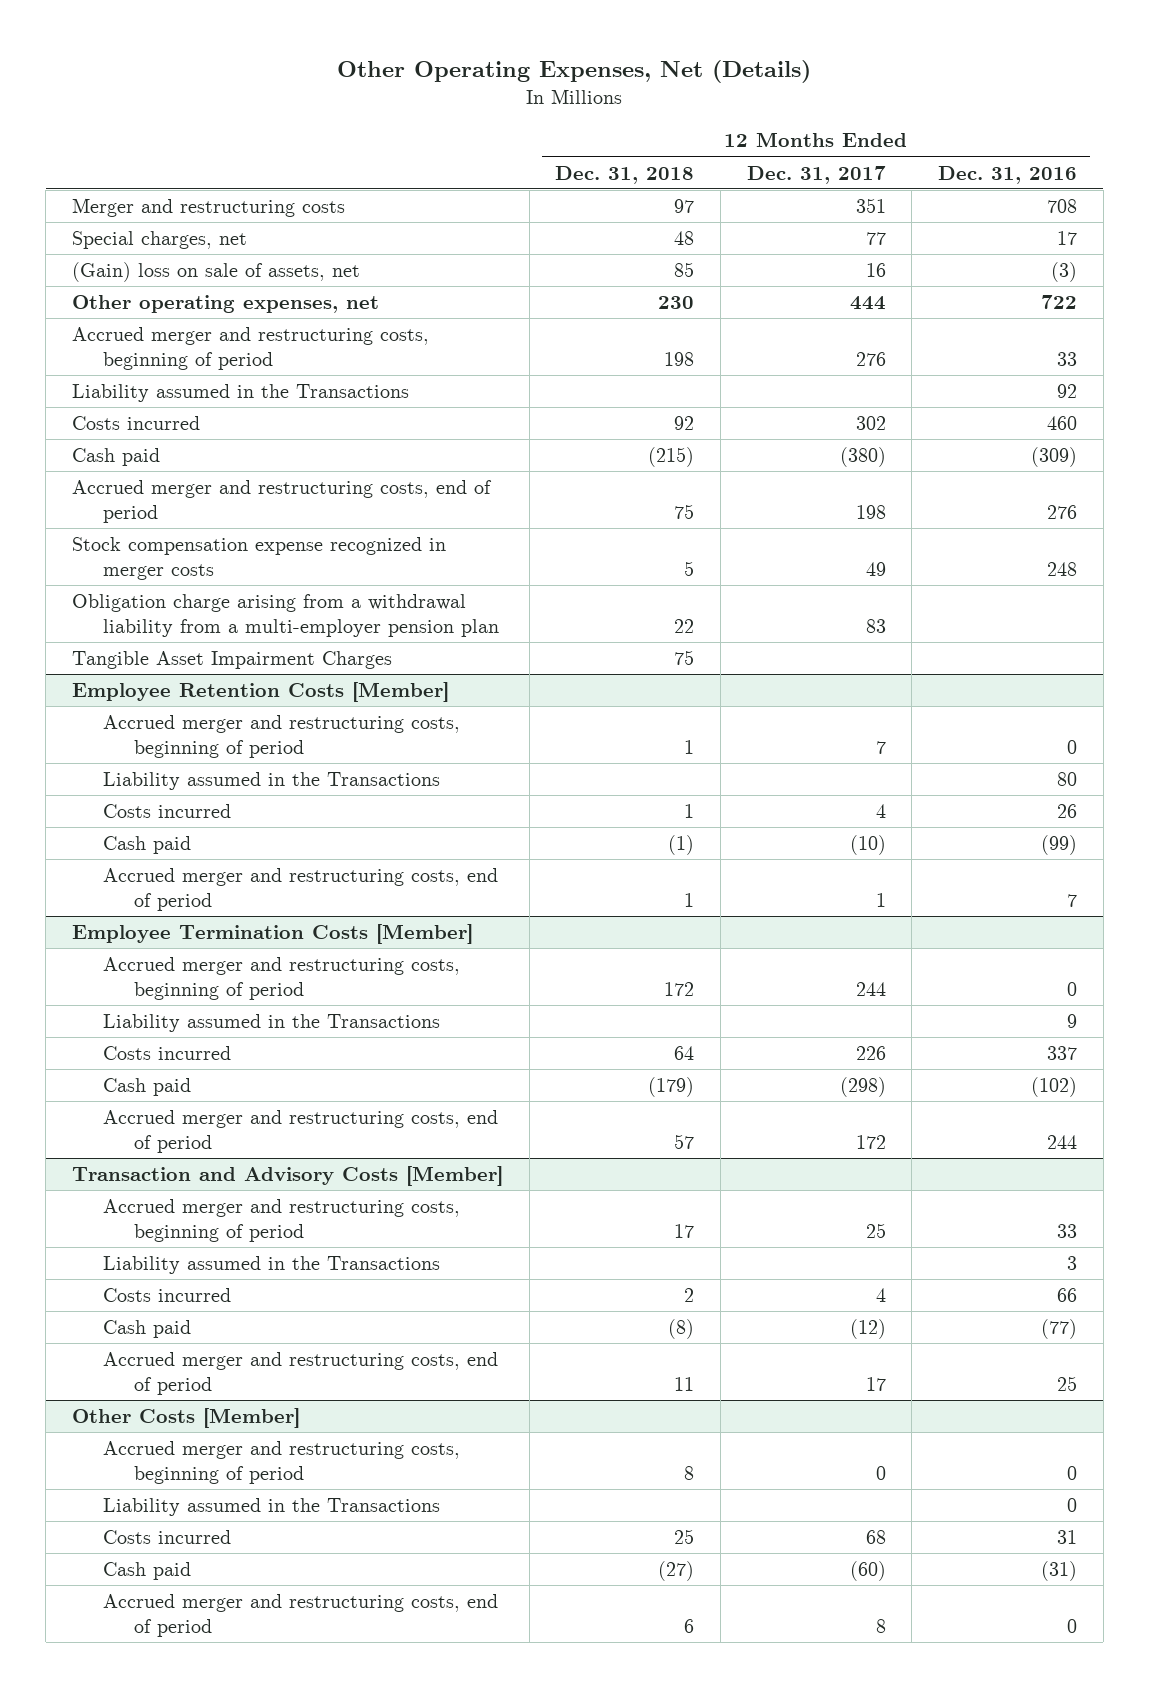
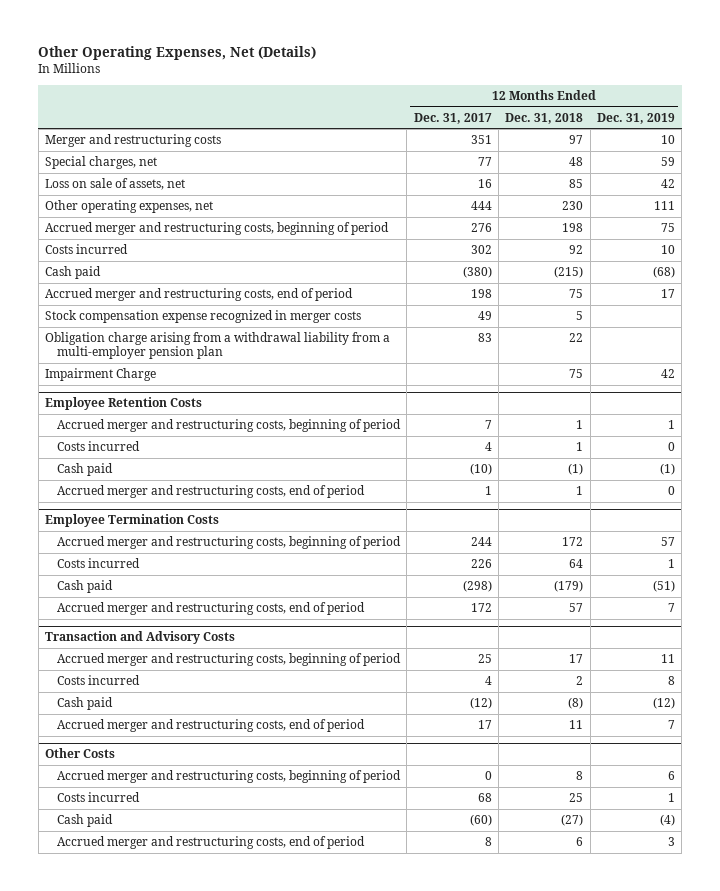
- | 12 Months Ended Dec. 31, 2018 | 12 Months Ended Dec. 31, 2017 | 12 Months Ended Dec. 31, 2016
+ | 12 Months Ended Dec. 31, 2017 | 12 Months Ended Dec. 31, 2018 | 12 Months Ended Dec. 31, 2019
- (Gain) loss on sale of assets, net | 85 | 16 | (3)
+ Loss on sale of assets, net | 16 | 85 | 42
- Liability assumed in the Transactions | | | 92
- Tangible Asset Impairment Charges | 75 | |
- Employee Retention Costs [Member]
+ Impairment Charge | | 75 | 42
+ Employee Retention Costs
- Liability assumed in the Transactions | | | 80
- Employee Termination Costs [Member]
+ Employee Termination Costs
- Liability assumed in the Transactions | | | 9
- Transaction and Advisory Costs [Member]
+ Transaction and Advisory Costs
- Liability assumed in the Transactions | | | 3
- Other Costs [Member]
+ Other Costs
- Liability assumed in the Transactions | | | 0

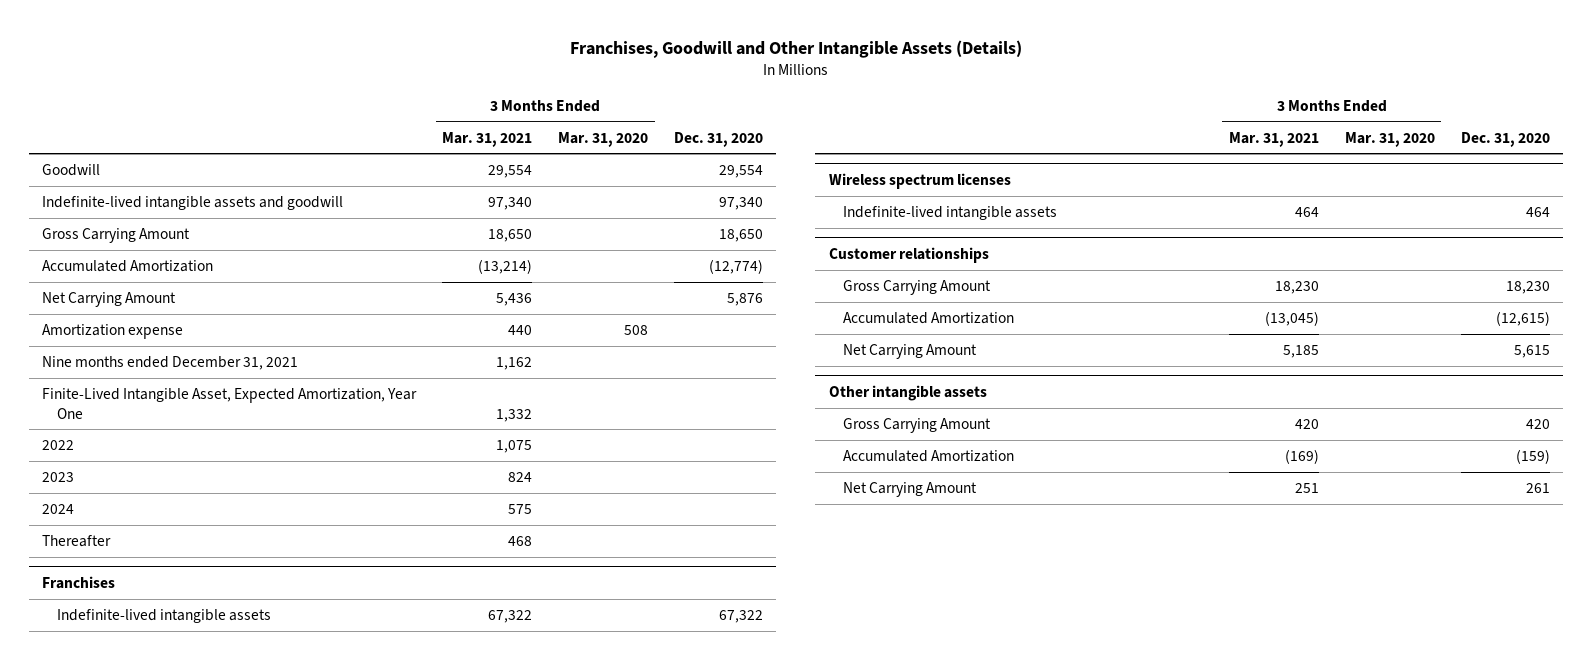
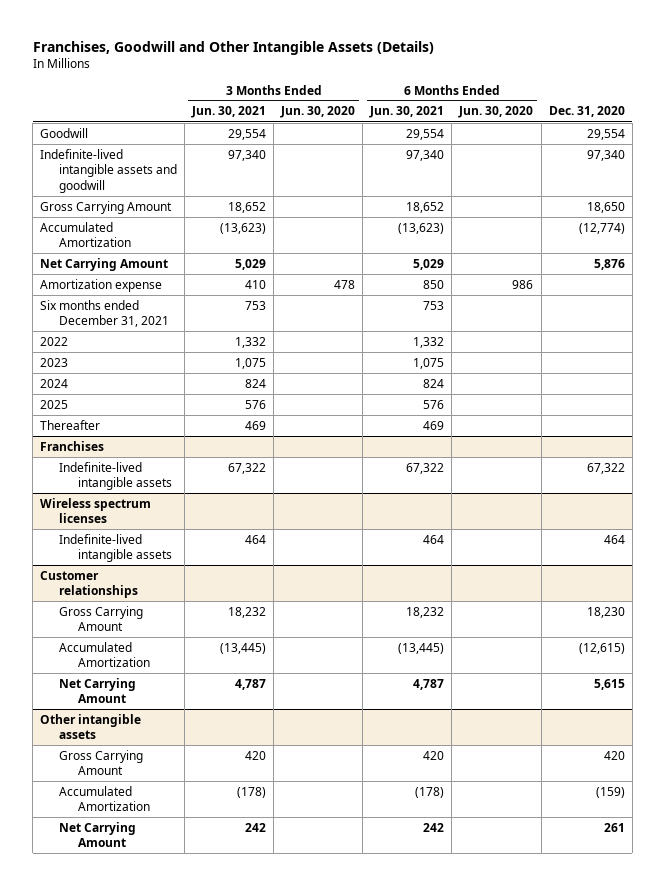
- | 3 Months Ended Mar. 31, 2021 | 3 Months Ended Mar. 31, 2020 | Dec. 31, 2020
+ | 3 Months Ended Jun. 30, 2021 | 3 Months Ended Jun. 30, 2020 | 6 Months Ended Jun. 30, 2021 | 6 Months Ended Jun. 30, 2020 | Dec. 31, 2020
- Nine months ended December 31, 2021 | 1,162 | |
- Finite-Lived Intangible Asset, Expected Amortization, Year One | 1,332 | |
+ Six months ended December 31, 2021 | 753 | | 753 | |
+ 2025 | 576 | | 576 | |

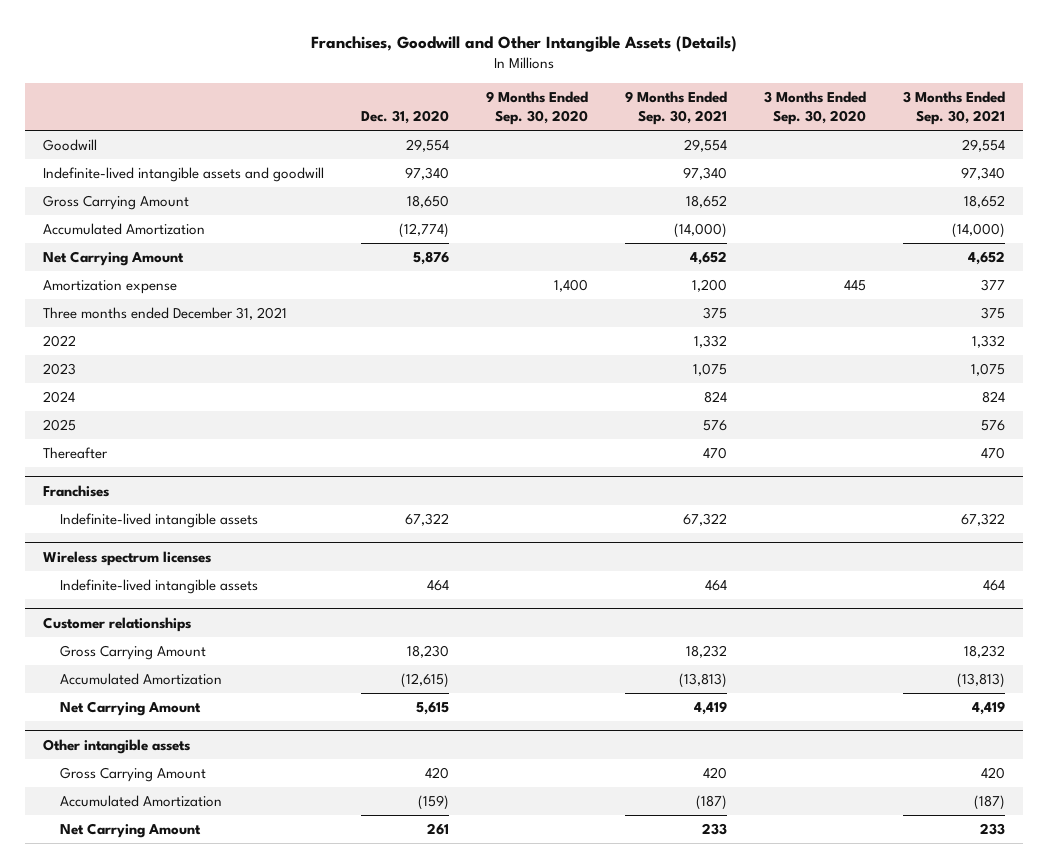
- | 3 Months Ended Jun. 30, 2021 | 3 Months Ended Jun. 30, 2020 | 6 Months Ended Jun. 30, 2021 | 6 Months Ended Jun. 30, 2020 | Dec. 31, 2020
+ | Dec. 31, 2020 | 9 Months Ended Sep. 30, 2020 | 9 Months Ended Sep. 30, 2021 | 3 Months Ended Sep. 30, 2020 | 3 Months Ended Sep. 30, 2021
- Six months ended December 31, 2021 | 753 | | 753 | |
+ Three months ended December 31, 2021 | | | 375 | | 375

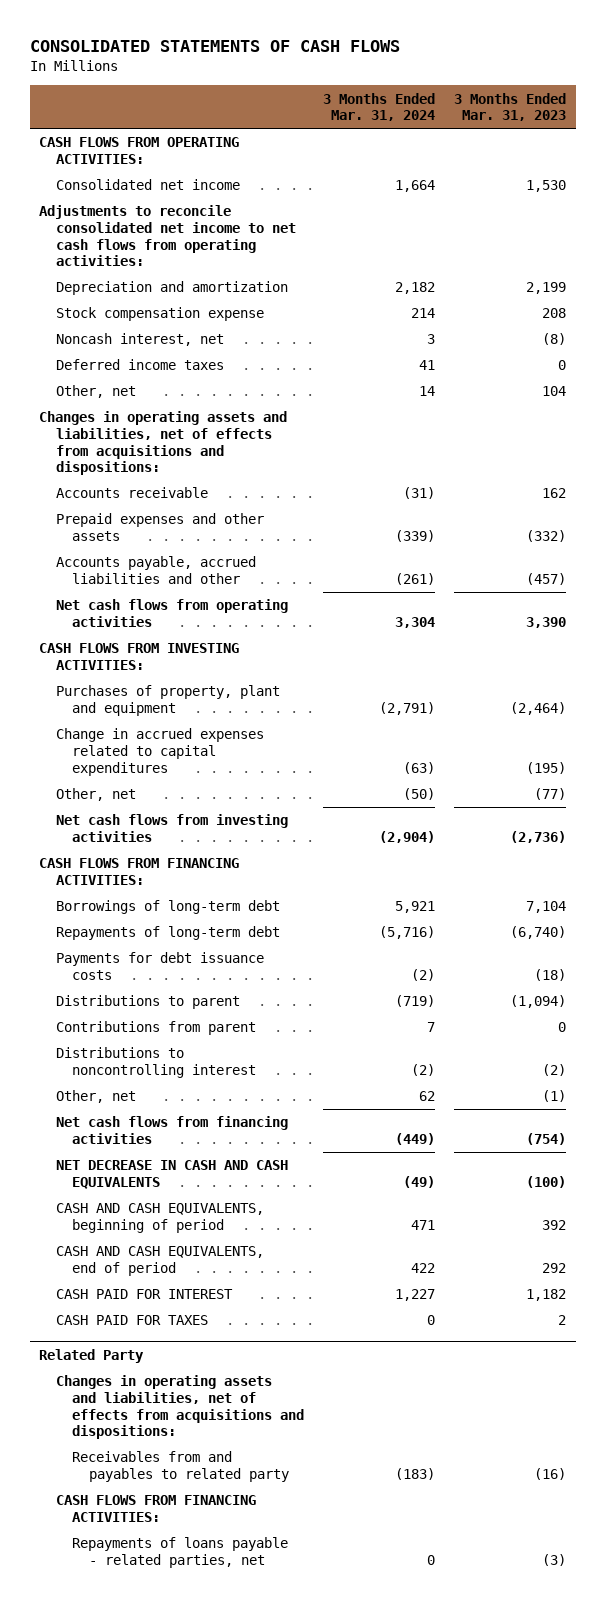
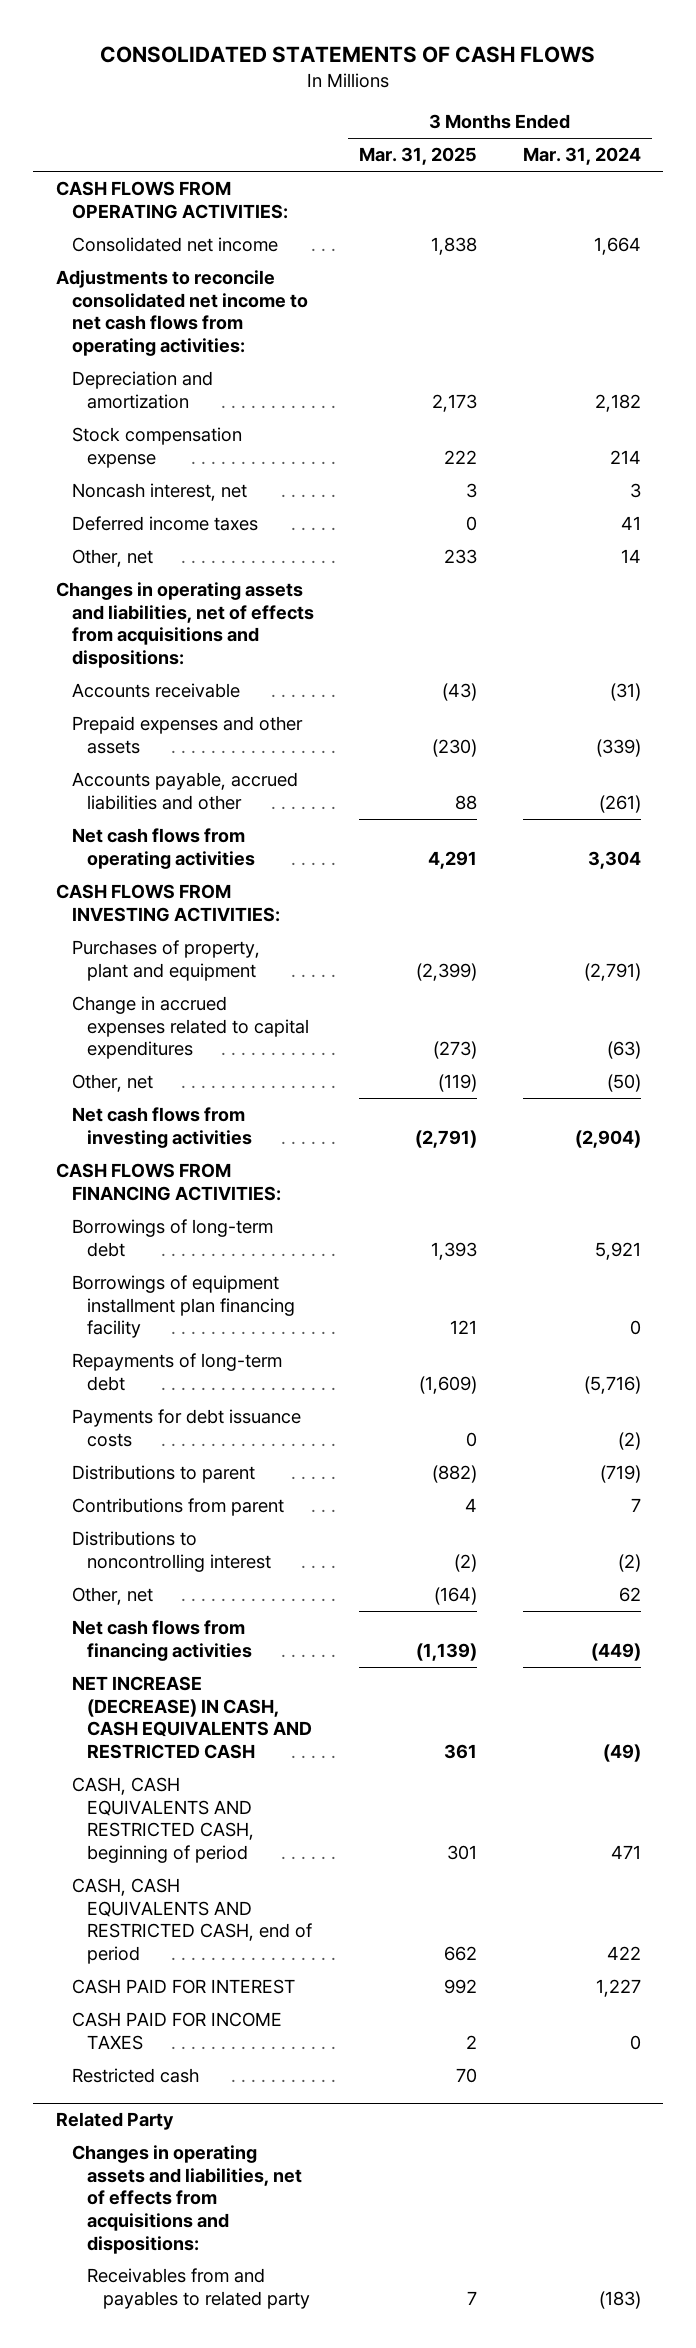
- | 3 Months Ended Mar. 31, 2024 | 3 Months Ended Mar. 31, 2023
+ | 3 Months Ended Mar. 31, 2025 | 3 Months Ended Mar. 31, 2024
+ Borrowings of equipment installment plan financing facility | 121 | 0
- NET DECREASE IN CASH AND CASH EQUIVALENTS | (49) | (100)
- CASH AND CASH EQUIVALENTS, beginning of period | 471 | 392
- CASH AND CASH EQUIVALENTS, end of period | 422 | 292
+ NET INCREASE (DECREASE) IN CASH, CASH EQUIVALENTS AND RESTRICTED CASH | 361 | (49)
+ CASH, CASH EQUIVALENTS AND RESTRICTED CASH, beginning of period | 301 | 471
+ CASH, CASH EQUIVALENTS AND RESTRICTED CASH, end of period | 662 | 422
- CASH PAID FOR TAXES | 0 | 2
+ CASH PAID FOR INCOME TAXES | 2 | 0
+ Restricted cash | 70 |
@ Related Party
- CASH FLOWS FROM FINANCING ACTIVITIES:
- Repayments of loans payable - related parties, net | 0 | (3)

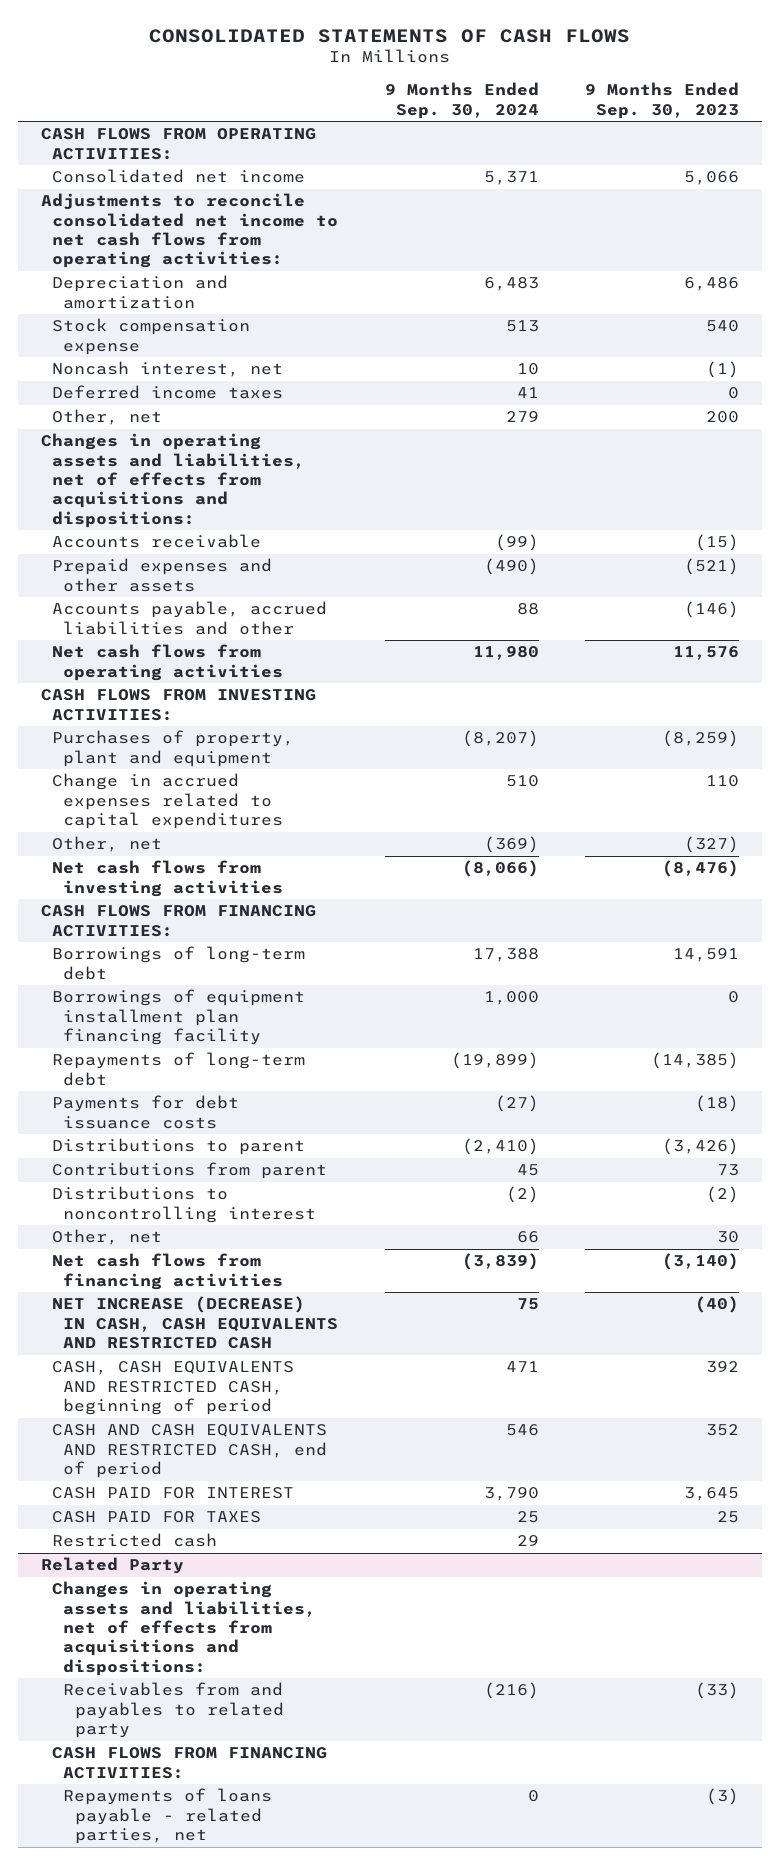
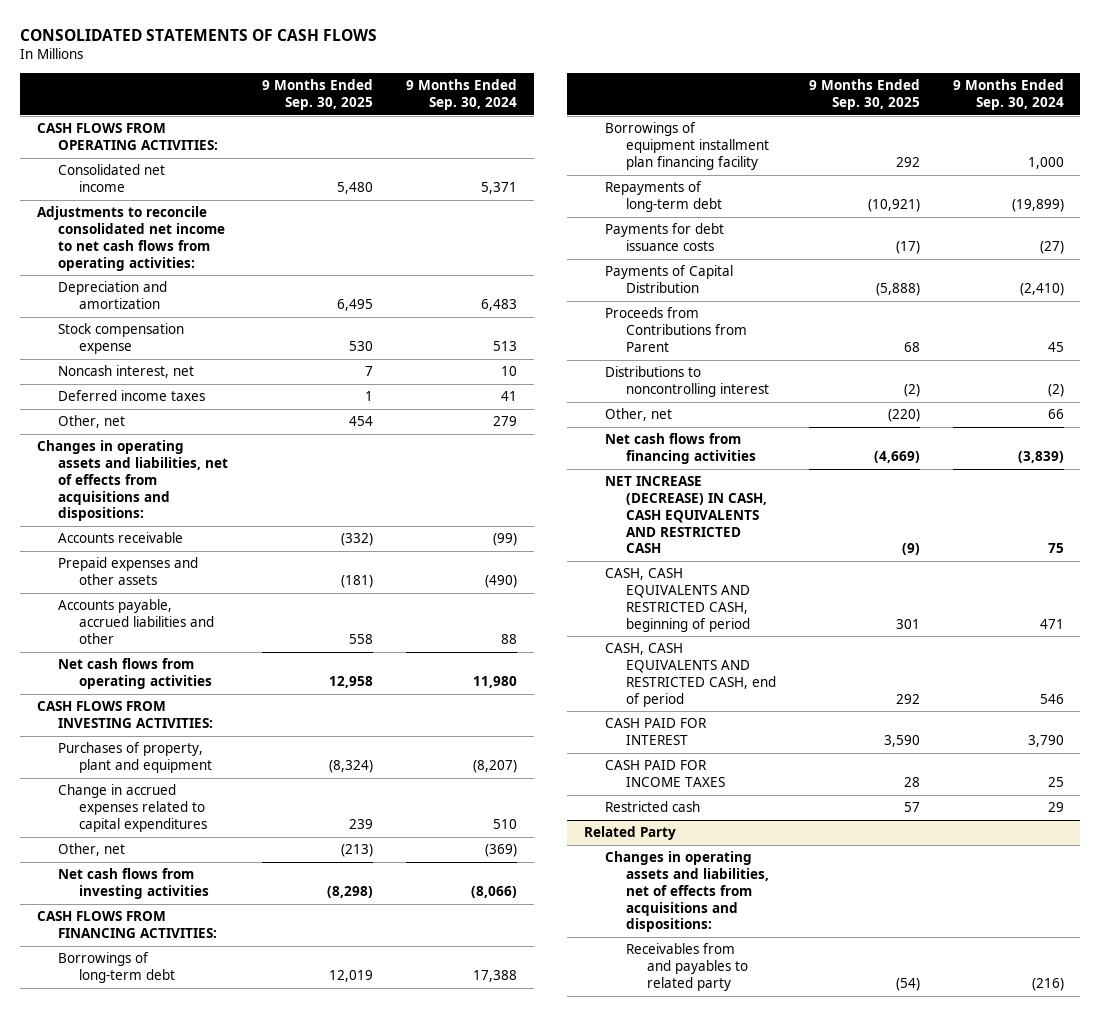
- | 9 Months Ended Sep. 30, 2024 | 9 Months Ended Sep. 30, 2023
+ | 9 Months Ended Sep. 30, 2025 | 9 Months Ended Sep. 30, 2024
- Distributions to parent | (2,410) | (3,426)
- Contributions from parent | 45 | 73
+ Payments of Capital Distribution | (5,888) | (2,410)
+ Proceeds from Contributions from Parent | 68 | 45
- CASH AND CASH EQUIVALENTS AND RESTRICTED CASH, end of period | 546 | 352
+ CASH, CASH EQUIVALENTS AND RESTRICTED CASH, end of period | 292 | 546
- CASH PAID FOR TAXES | 25 | 25
+ CASH PAID FOR INCOME TAXES | 28 | 25
@ Related Party
- CASH FLOWS FROM FINANCING ACTIVITIES:
- Repayments of loans payable - related parties, net | 0 | (3)

